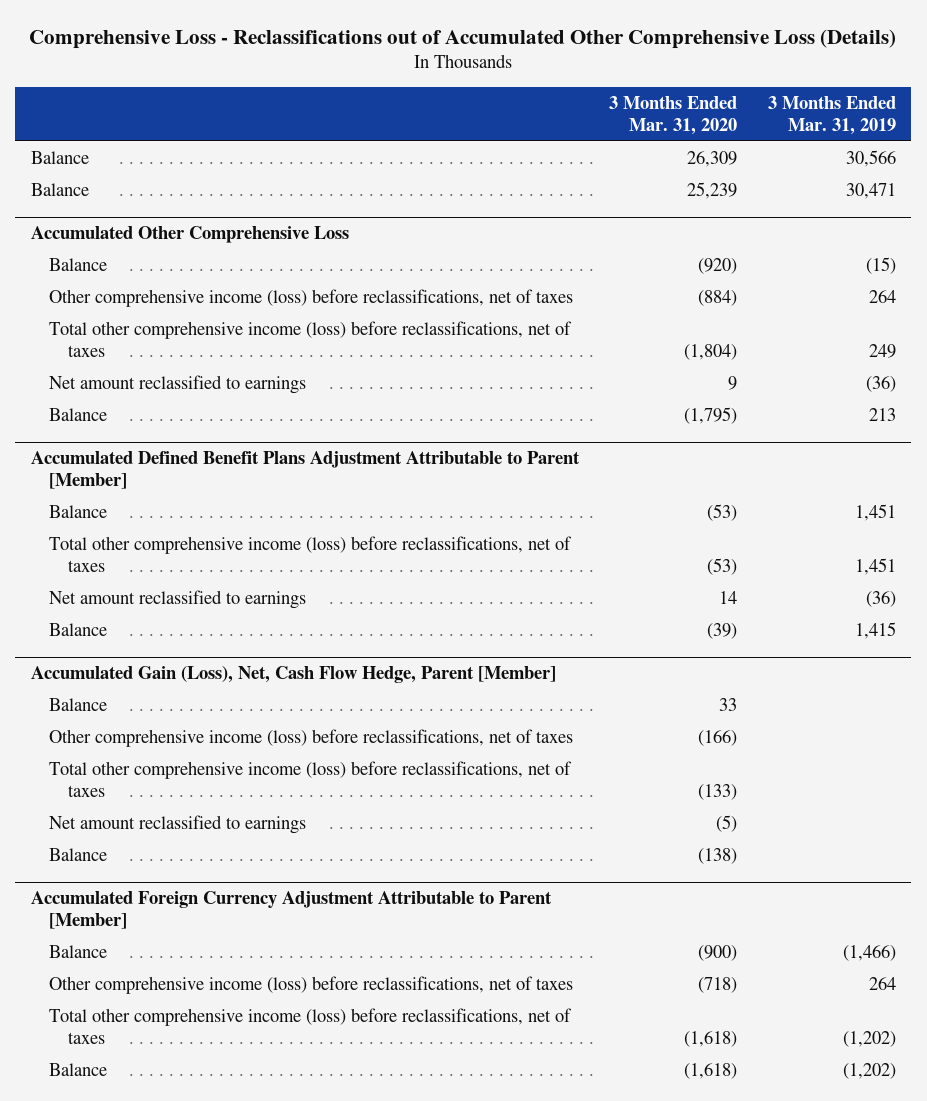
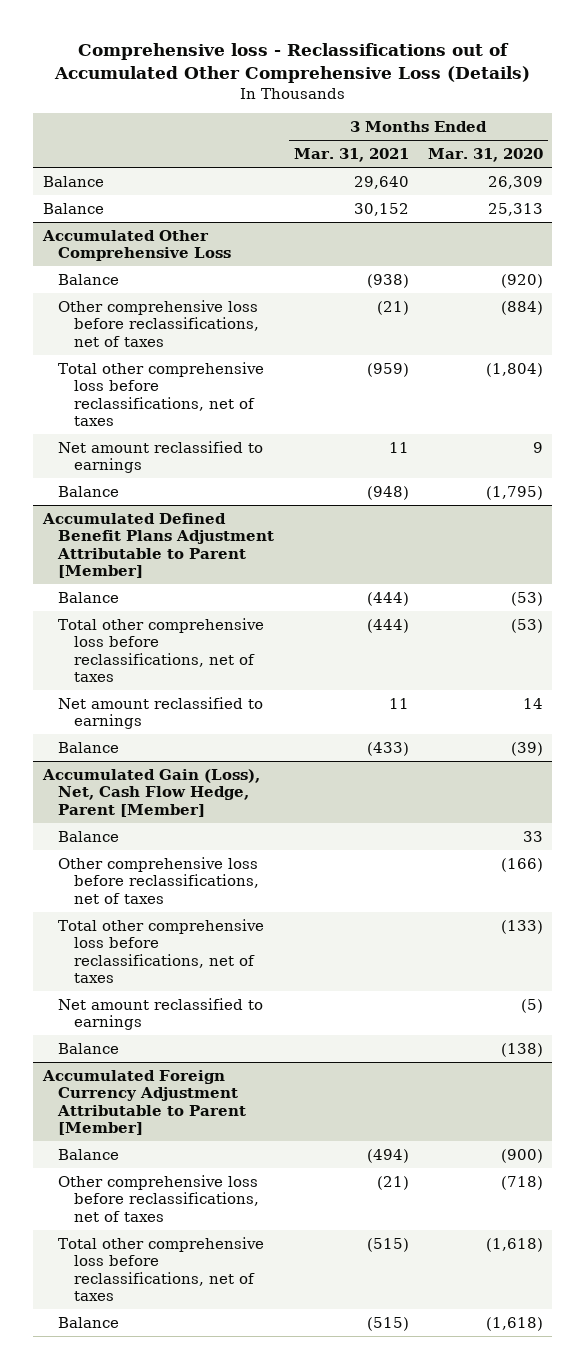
- Comprehensive Loss - Reclassifications out of Accumulated Other Comprehensive Loss (Details)
+ Comprehensive loss - Reclassifications out of Accumulated Other Comprehensive Loss (Details)
- | 3 Months Ended Mar. 31, 2020 | 3 Months Ended Mar. 31, 2019
+ | 3 Months Ended Mar. 31, 2021 | 3 Months Ended Mar. 31, 2020
- Balance | 25,239 | 30,471
+ Balance | 30,152 | 25,313
@ Accumulated Other Comprehensive Loss
- Other comprehensive income (loss) before reclassifications, net of taxes | (884) | 264
- Total other comprehensive income (loss) before reclassifications, net of taxes | (1,804) | 249
+ Other comprehensive loss before reclassifications, net of taxes | (21) | (884)
+ Total other comprehensive loss before reclassifications, net of taxes | (959) | (1,804)
@ Accumulated Defined Benefit Plans Adjustment Attributable to Parent [Member]
- Total other comprehensive income (loss) before reclassifications, net of taxes | (53) | 1,451
+ Total other comprehensive loss before reclassifications, net of taxes | (444) | (53)
@ Accumulated Gain (Loss), Net, Cash Flow Hedge, Parent [Member]
- Other comprehensive income (loss) before reclassifications, net of taxes | (166) |
- Total other comprehensive income (loss) before reclassifications, net of taxes | (133) |
+ Other comprehensive loss before reclassifications, net of taxes | | (166)
+ Total other comprehensive loss before reclassifications, net of taxes | | (133)
@ Accumulated Foreign Currency Adjustment Attributable to Parent [Member]
- Other comprehensive income (loss) before reclassifications, net of taxes | (718) | 264
- Total other comprehensive income (loss) before reclassifications, net of taxes | (1,618) | (1,202)
+ Other comprehensive loss before reclassifications, net of taxes | (21) | (718)
+ Total other comprehensive loss before reclassifications, net of taxes | (515) | (1,618)

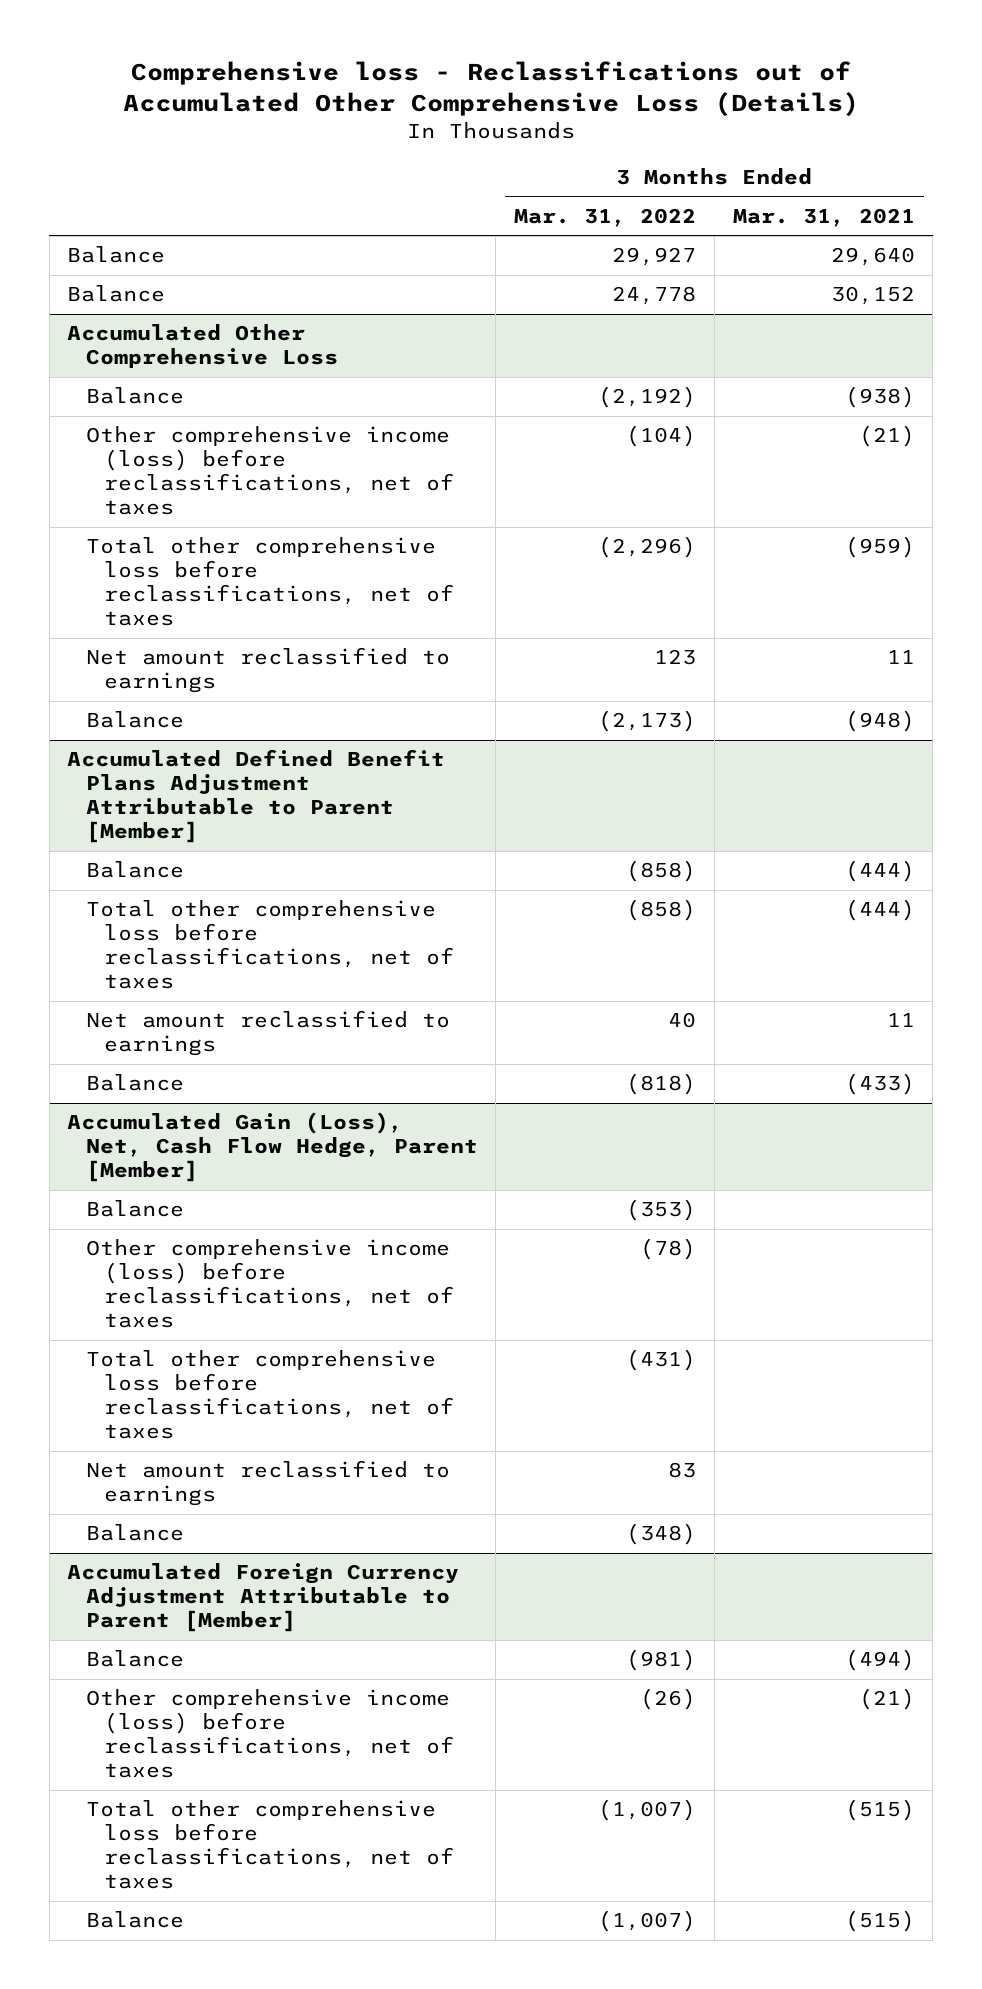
- | 3 Months Ended Mar. 31, 2021 | 3 Months Ended Mar. 31, 2020
+ | 3 Months Ended Mar. 31, 2022 | 3 Months Ended Mar. 31, 2021
@ Accumulated Other Comprehensive Loss
- Other comprehensive loss before reclassifications, net of taxes | (21) | (884)
+ Other comprehensive income (loss) before reclassifications, net of taxes | (104) | (21)
@ Accumulated Gain (Loss), Net, Cash Flow Hedge, Parent [Member]
- Other comprehensive loss before reclassifications, net of taxes | | (166)
+ Other comprehensive income (loss) before reclassifications, net of taxes | (78) |
@ Accumulated Foreign Currency Adjustment Attributable to Parent [Member]
- Other comprehensive loss before reclassifications, net of taxes | (21) | (718)
+ Other comprehensive income (loss) before reclassifications, net of taxes | (26) | (21)

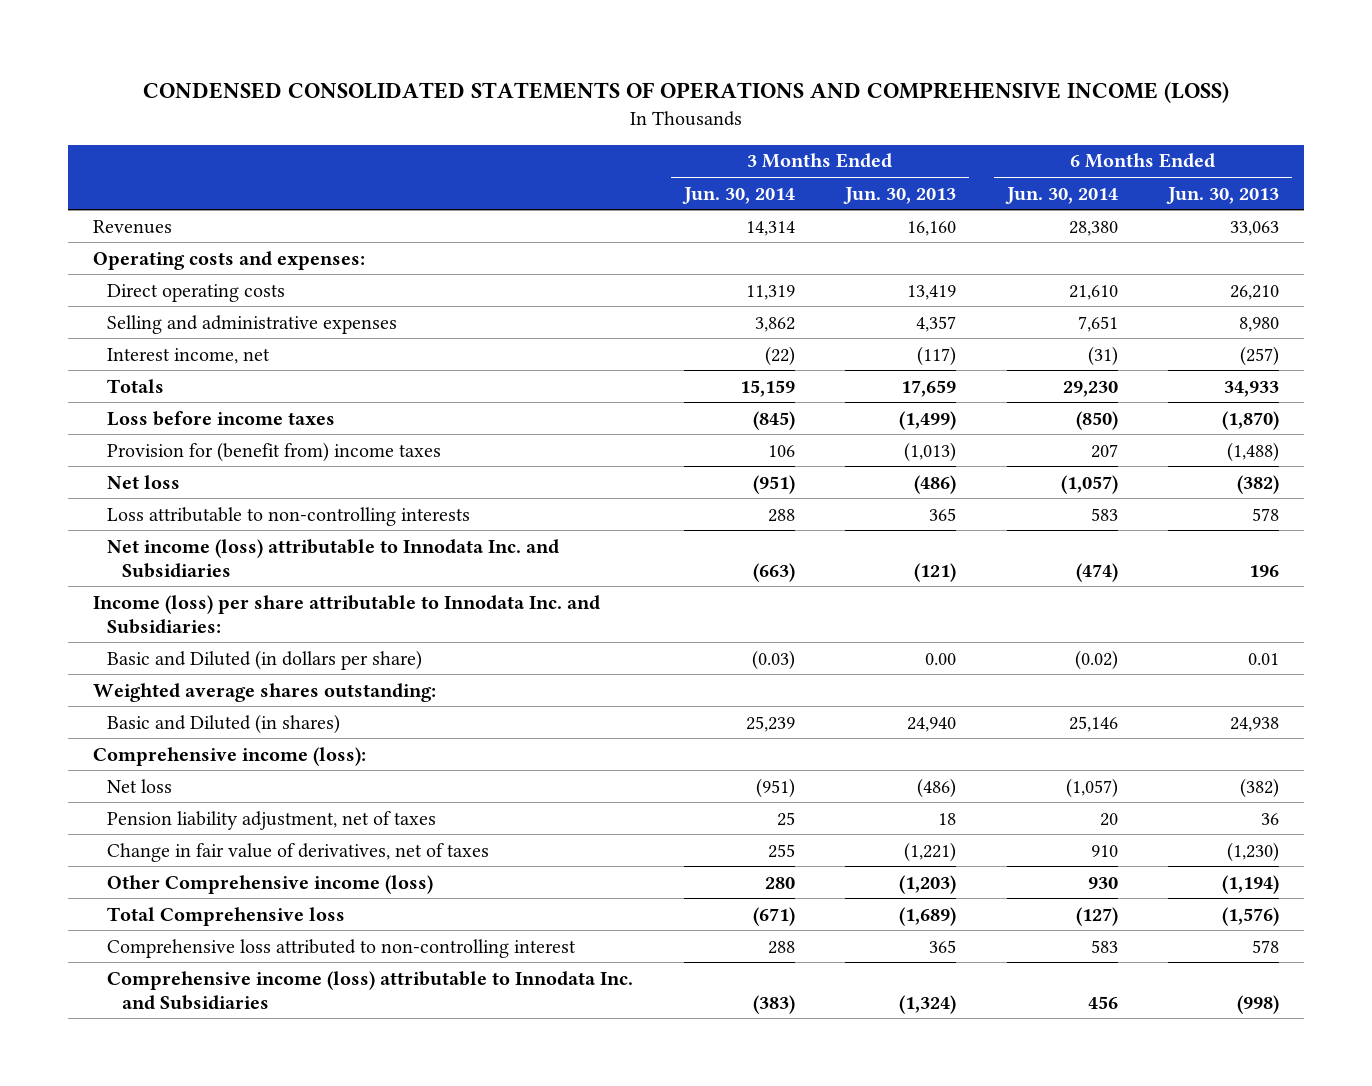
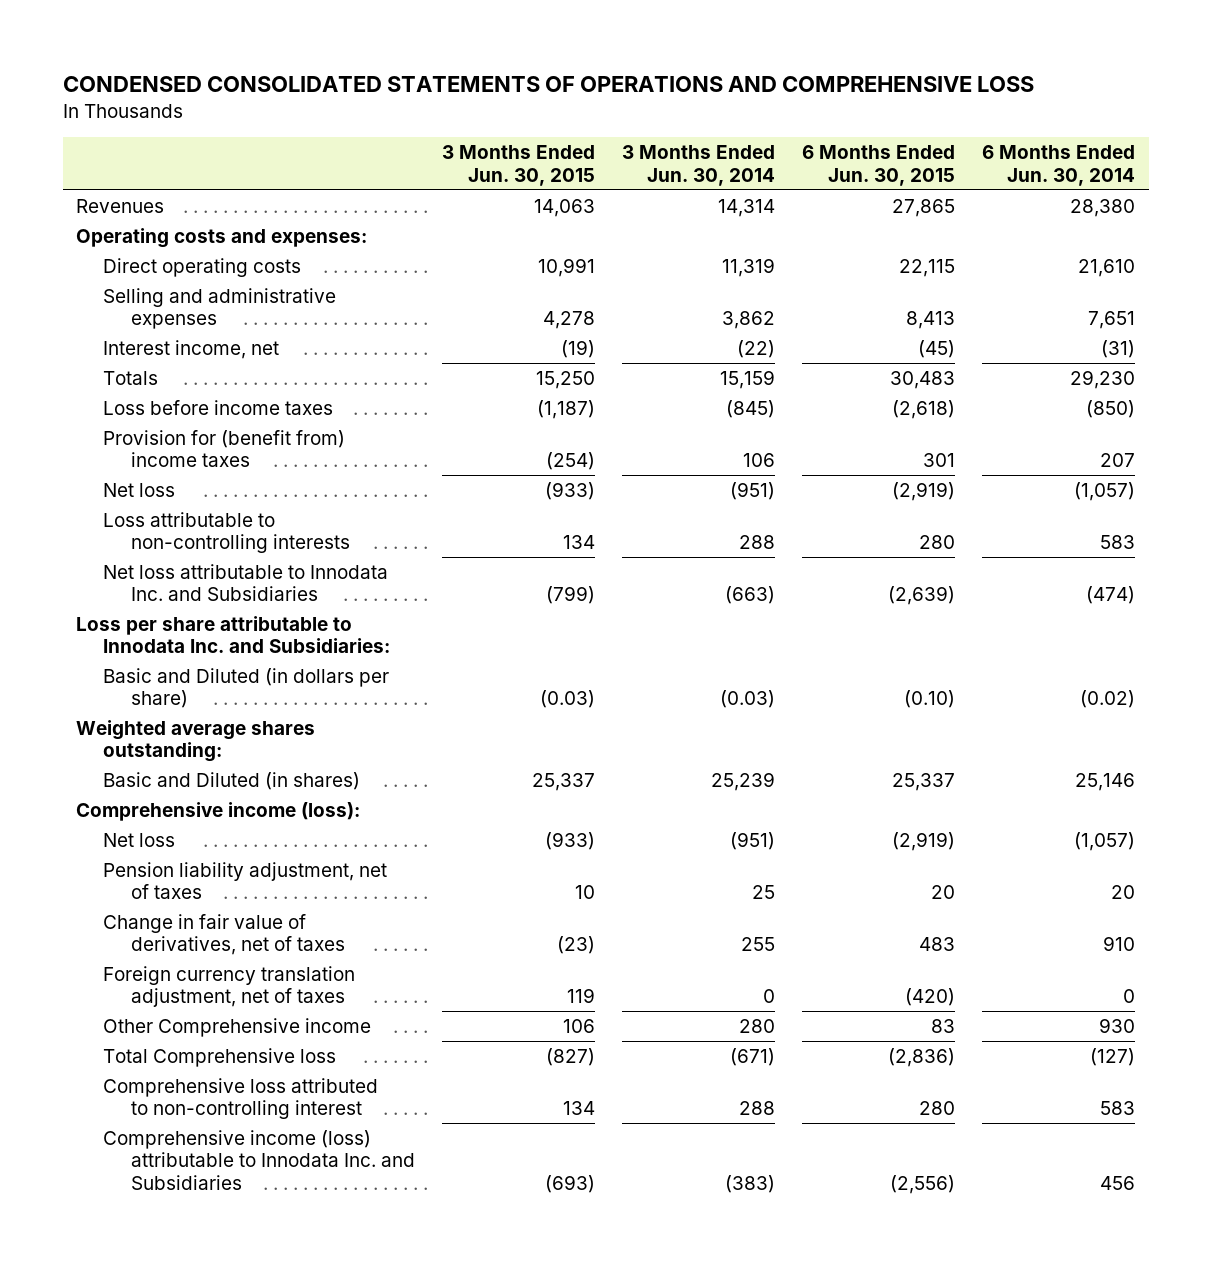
- CONDENSED CONSOLIDATED STATEMENTS OF OPERATIONS AND COMPREHENSIVE INCOME (LOSS)
+ CONDENSED CONSOLIDATED STATEMENTS OF OPERATIONS AND COMPREHENSIVE LOSS
- | 3 Months Ended Jun. 30, 2014 | 3 Months Ended Jun. 30, 2013 | 6 Months Ended Jun. 30, 2014 | 6 Months Ended Jun. 30, 2013
+ | 3 Months Ended Jun. 30, 2015 | 3 Months Ended Jun. 30, 2014 | 6 Months Ended Jun. 30, 2015 | 6 Months Ended Jun. 30, 2014
- Net income (loss) attributable to Innodata Inc. and Subsidiaries | (663) | (121) | (474) | 196
- Income (loss) per share attributable to Innodata Inc. and Subsidiaries:
+ Net loss attributable to Innodata Inc. and Subsidiaries | (799) | (663) | (2,639) | (474)
+ Loss per share attributable to Innodata Inc. and Subsidiaries:
- Other Comprehensive income (loss) | 280 | (1,203) | 930 | (1,194)
+ Foreign currency translation adjustment, net of taxes | 119 | 0 | (420) | 0
+ Other Comprehensive income | 106 | 280 | 83 | 930

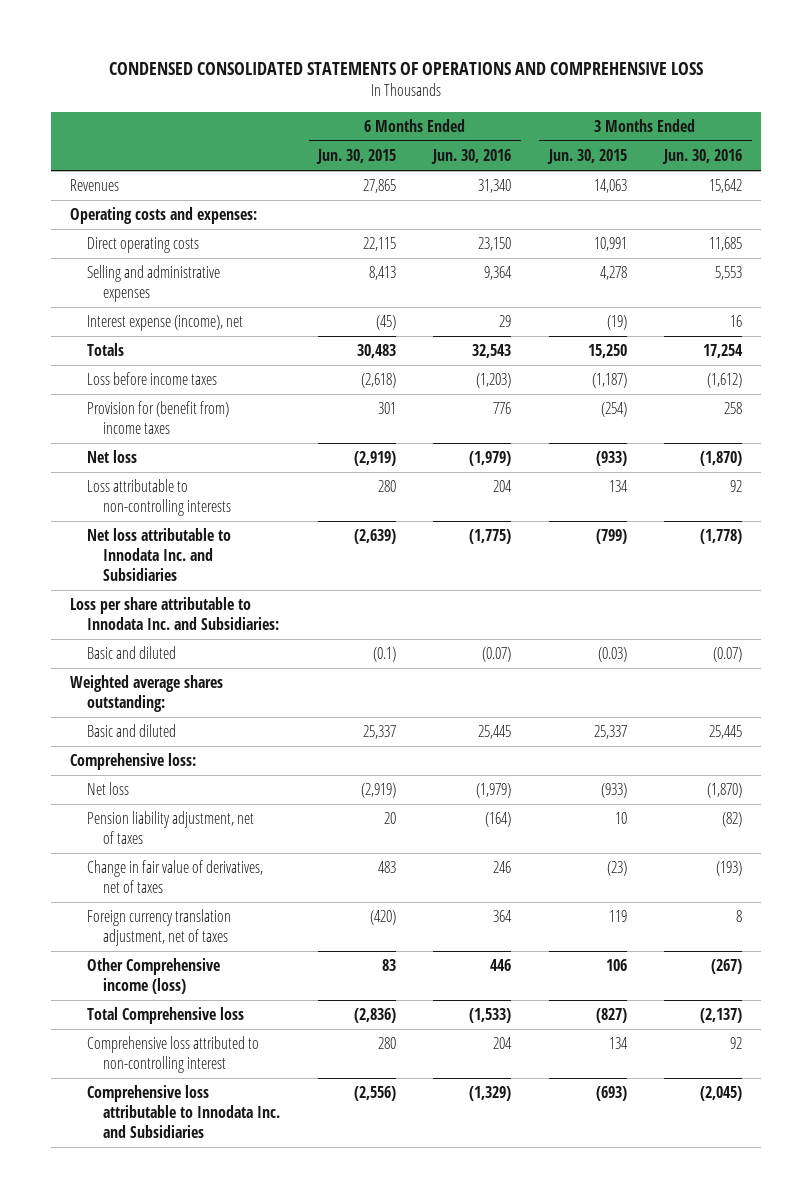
- | 3 Months Ended Jun. 30, 2015 | 3 Months Ended Jun. 30, 2014 | 6 Months Ended Jun. 30, 2015 | 6 Months Ended Jun. 30, 2014
+ | 6 Months Ended Jun. 30, 2015 | 6 Months Ended Jun. 30, 2016 | 3 Months Ended Jun. 30, 2015 | 3 Months Ended Jun. 30, 2016
- Interest income, net | (19) | (22) | (45) | (31)
+ Interest expense (income), net | (45) | 29 | (19) | 16
- Basic and Diluted (in dollars per share) | (0.03) | (0.03) | (0.10) | (0.02)
+ Basic and diluted | (0.1) | (0.07) | (0.03) | (0.07)
- Basic and Diluted (in shares) | 25,337 | 25,239 | 25,337 | 25,146
- Comprehensive income (loss):
+ Basic and diluted | 25,337 | 25,445 | 25,337 | 25,445
+ Comprehensive loss:
- Other Comprehensive income | 106 | 280 | 83 | 930
+ Other Comprehensive income (loss) | 83 | 446 | 106 | (267)
- Comprehensive income (loss) attributable to Innodata Inc. and Subsidiaries | (693) | (383) | (2,556) | 456
+ Comprehensive loss attributable to Innodata Inc. and Subsidiaries | (2,556) | (1,329) | (693) | (2,045)

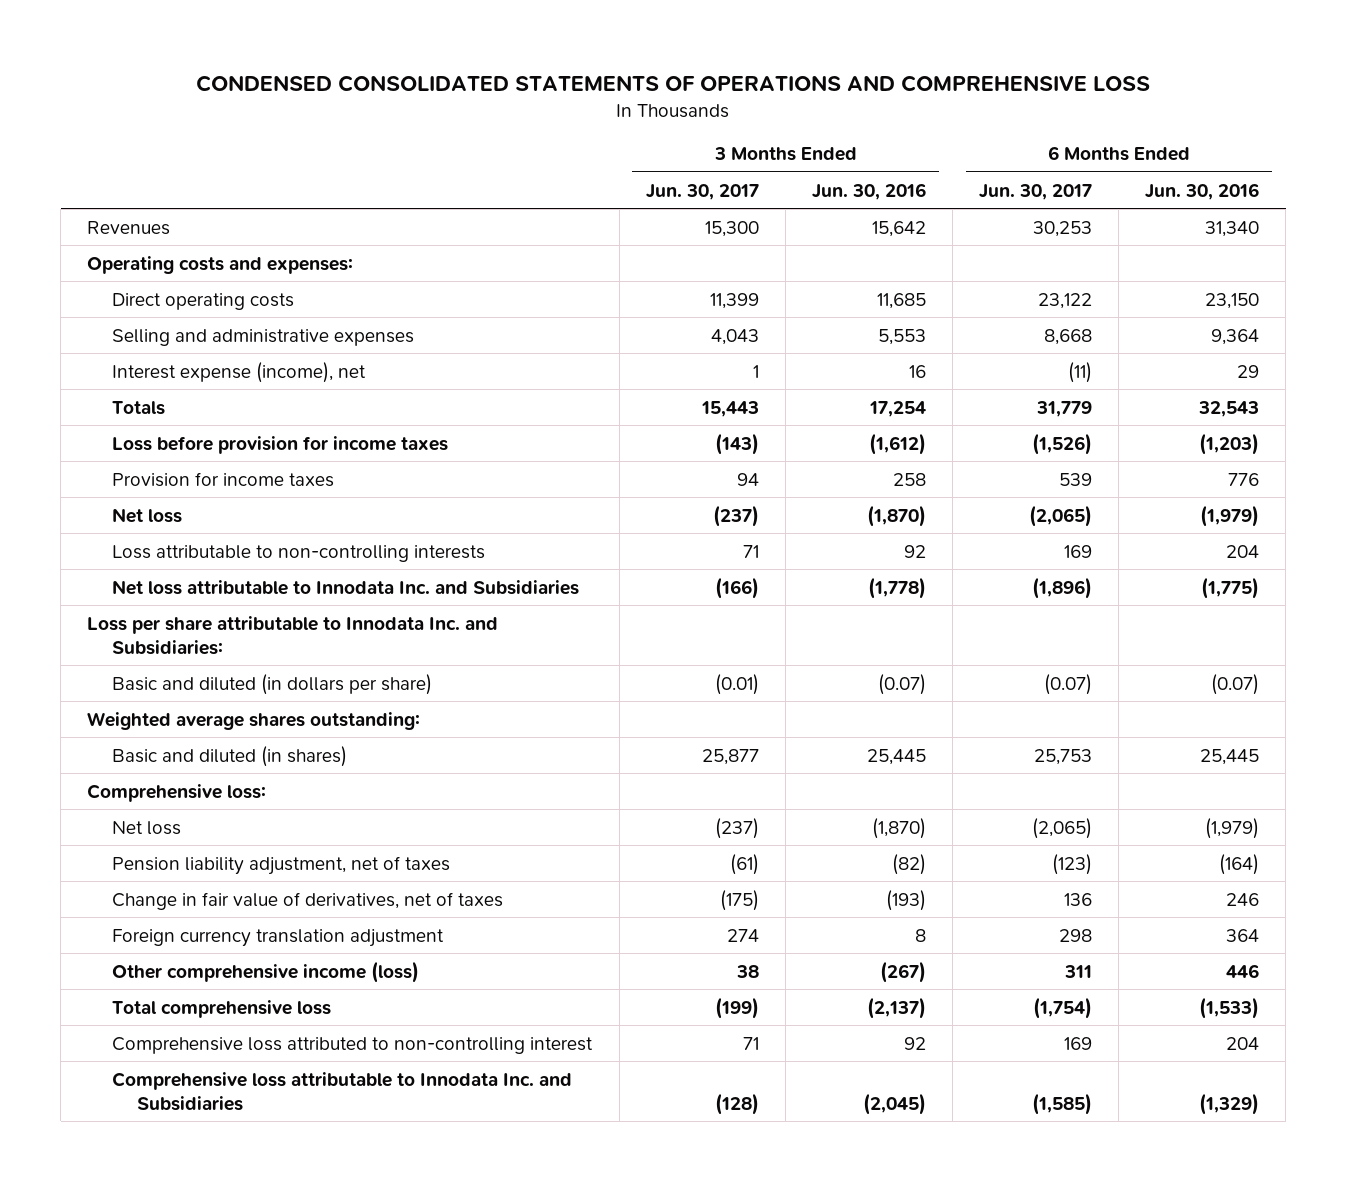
- | 6 Months Ended Jun. 30, 2015 | 6 Months Ended Jun. 30, 2016 | 3 Months Ended Jun. 30, 2015 | 3 Months Ended Jun. 30, 2016
+ | 3 Months Ended Jun. 30, 2017 | 3 Months Ended Jun. 30, 2016 | 6 Months Ended Jun. 30, 2017 | 6 Months Ended Jun. 30, 2016
- Loss before income taxes | (2,618) | (1,203) | (1,187) | (1,612)
- Provision for (benefit from) income taxes | 301 | 776 | (254) | 258
+ Loss before provision for income taxes | (143) | (1,612) | (1,526) | (1,203)
+ Provision for income taxes | 94 | 258 | 539 | 776
- Basic and diluted | (0.1) | (0.07) | (0.03) | (0.07)
+ Basic and diluted (in dollars per share) | (0.01) | (0.07) | (0.07) | (0.07)
- Basic and diluted | 25,337 | 25,445 | 25,337 | 25,445
+ Basic and diluted (in shares) | 25,877 | 25,445 | 25,753 | 25,445
- Foreign currency translation adjustment, net of taxes | (420) | 364 | 119 | 8
- Other Comprehensive income (loss) | 83 | 446 | 106 | (267)
- Total Comprehensive loss | (2,836) | (1,533) | (827) | (2,137)
+ Foreign currency translation adjustment | 274 | 8 | 298 | 364
+ Other comprehensive income (loss) | 38 | (267) | 311 | 446
+ Total comprehensive loss | (199) | (2,137) | (1,754) | (1,533)

